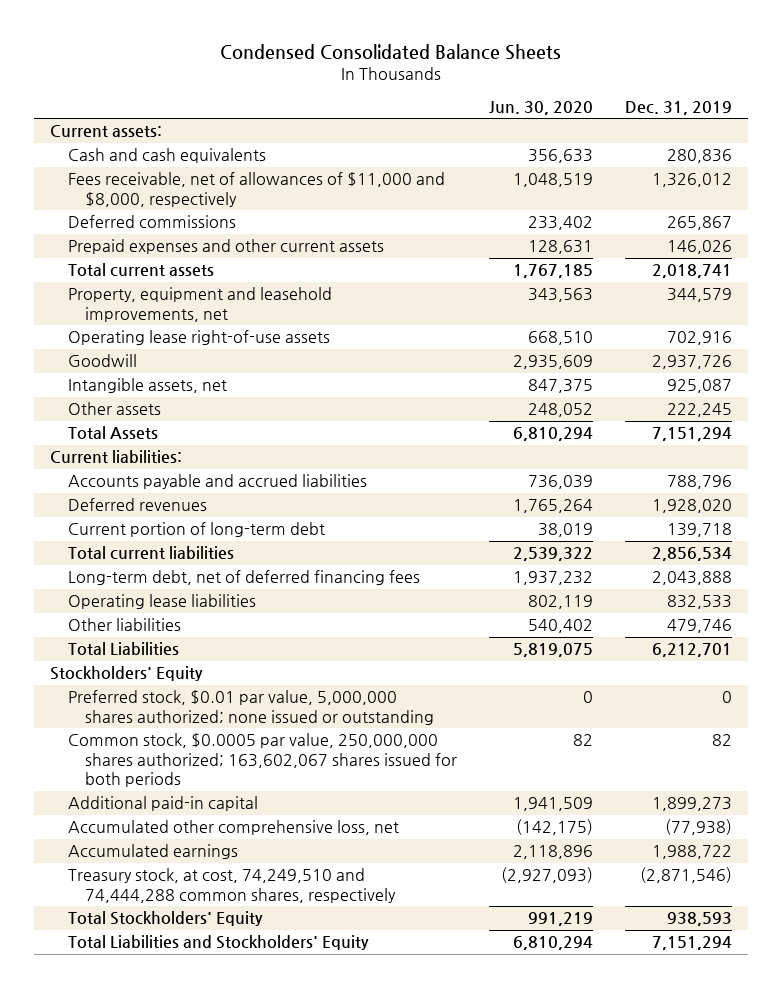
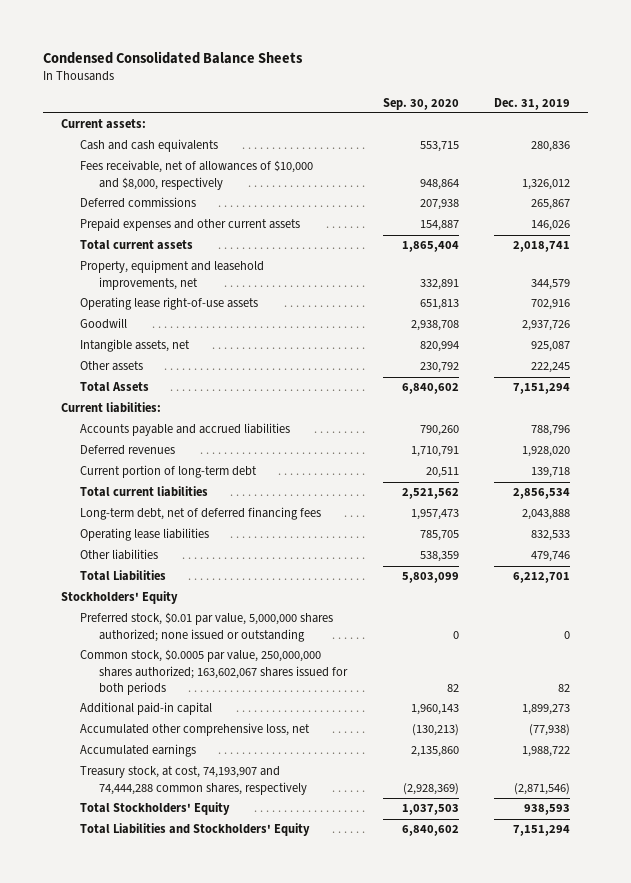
- | Jun. 30, 2020 | Dec. 31, 2019
+ | Sep. 30, 2020 | Dec. 31, 2019
- Fees receivable, net of allowances of $11,000 and $8,000, respectively | 1,048,519 | 1,326,012
+ Fees receivable, net of allowances of $10,000 and $8,000, respectively | 948,864 | 1,326,012
- Treasury stock, at cost, 74,249,510 and 74,444,288 common shares, respectively | (2,927,093) | (2,871,546)
+ Treasury stock, at cost, 74,193,907 and 74,444,288 common shares, respectively | (2,928,369) | (2,871,546)

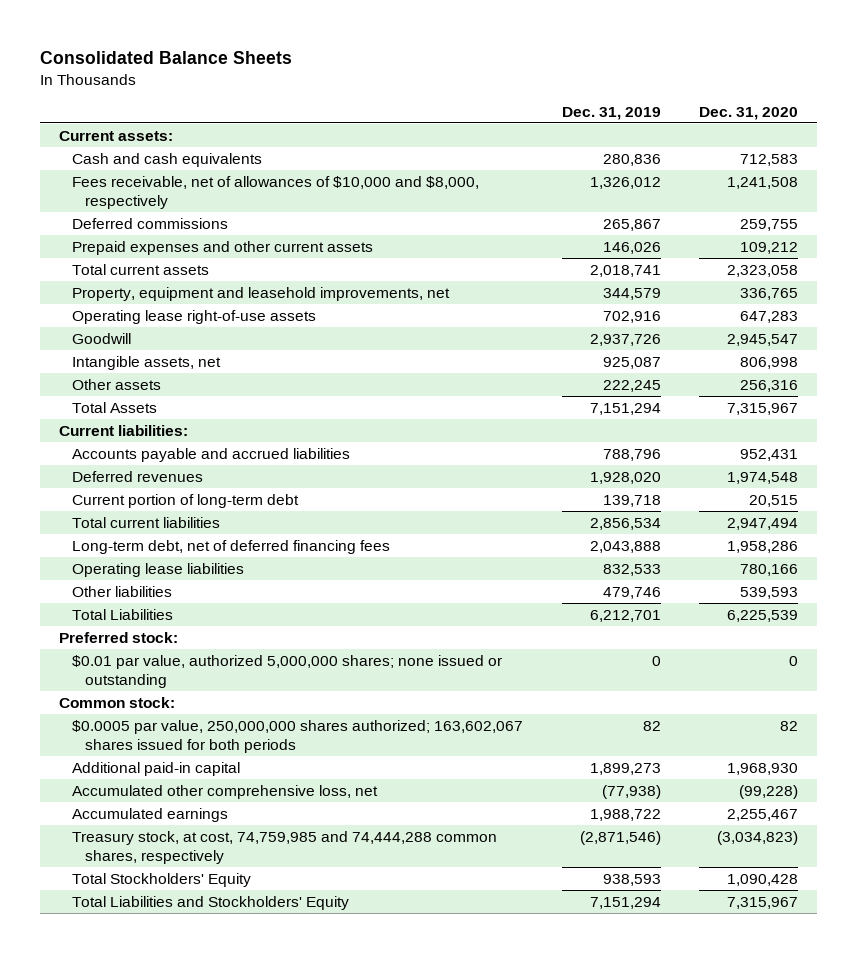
- Condensed Consolidated Balance Sheets
+ Consolidated Balance Sheets
- | Sep. 30, 2020 | Dec. 31, 2019
+ | Dec. 31, 2019 | Dec. 31, 2020
- Stockholders' Equity
- Preferred stock, $0.01 par value, 5,000,000 shares authorized; none issued or outstanding | 0 | 0
- Common stock, $0.0005 par value, 250,000,000 shares authorized; 163,602,067 shares issued for both periods | 82 | 82
+ Preferred stock:
+ $0.01 par value, authorized 5,000,000 shares; none issued or outstanding | 0 | 0
+ Common stock:
+ $0.0005 par value, 250,000,000 shares authorized; 163,602,067 shares issued for both periods | 82 | 82
- Treasury stock, at cost, 74,193,907 and 74,444,288 common shares, respectively | (2,928,369) | (2,871,546)
+ Treasury stock, at cost, 74,759,985 and 74,444,288 common shares, respectively | (2,871,546) | (3,034,823)

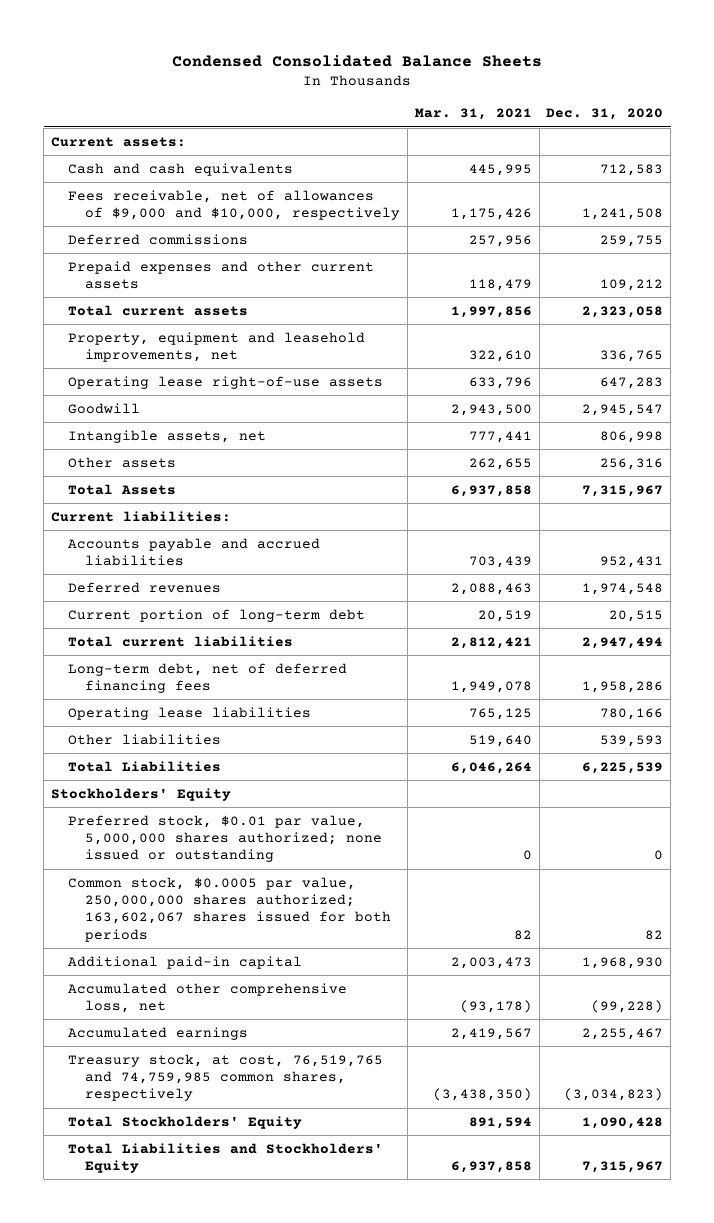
- Consolidated Balance Sheets
+ Condensed Consolidated Balance Sheets
- | Dec. 31, 2019 | Dec. 31, 2020
+ | Mar. 31, 2021 | Dec. 31, 2020
- Fees receivable, net of allowances of $10,000 and $8,000, respectively | 1,326,012 | 1,241,508
+ Fees receivable, net of allowances of $9,000 and $10,000, respectively | 1,175,426 | 1,241,508
- Preferred stock:
- $0.01 par value, authorized 5,000,000 shares; none issued or outstanding | 0 | 0
- Common stock:
- $0.0005 par value, 250,000,000 shares authorized; 163,602,067 shares issued for both periods | 82 | 82
+ Stockholders' Equity
+ Preferred stock, $0.01 par value, 5,000,000 shares authorized; none issued or outstanding | 0 | 0
+ Common stock, $0.0005 par value, 250,000,000 shares authorized; 163,602,067 shares issued for both periods | 82 | 82
- Treasury stock, at cost, 74,759,985 and 74,444,288 common shares, respectively | (2,871,546) | (3,034,823)
+ Treasury stock, at cost, 76,519,765 and 74,759,985 common shares, respectively | (3,438,350) | (3,034,823)

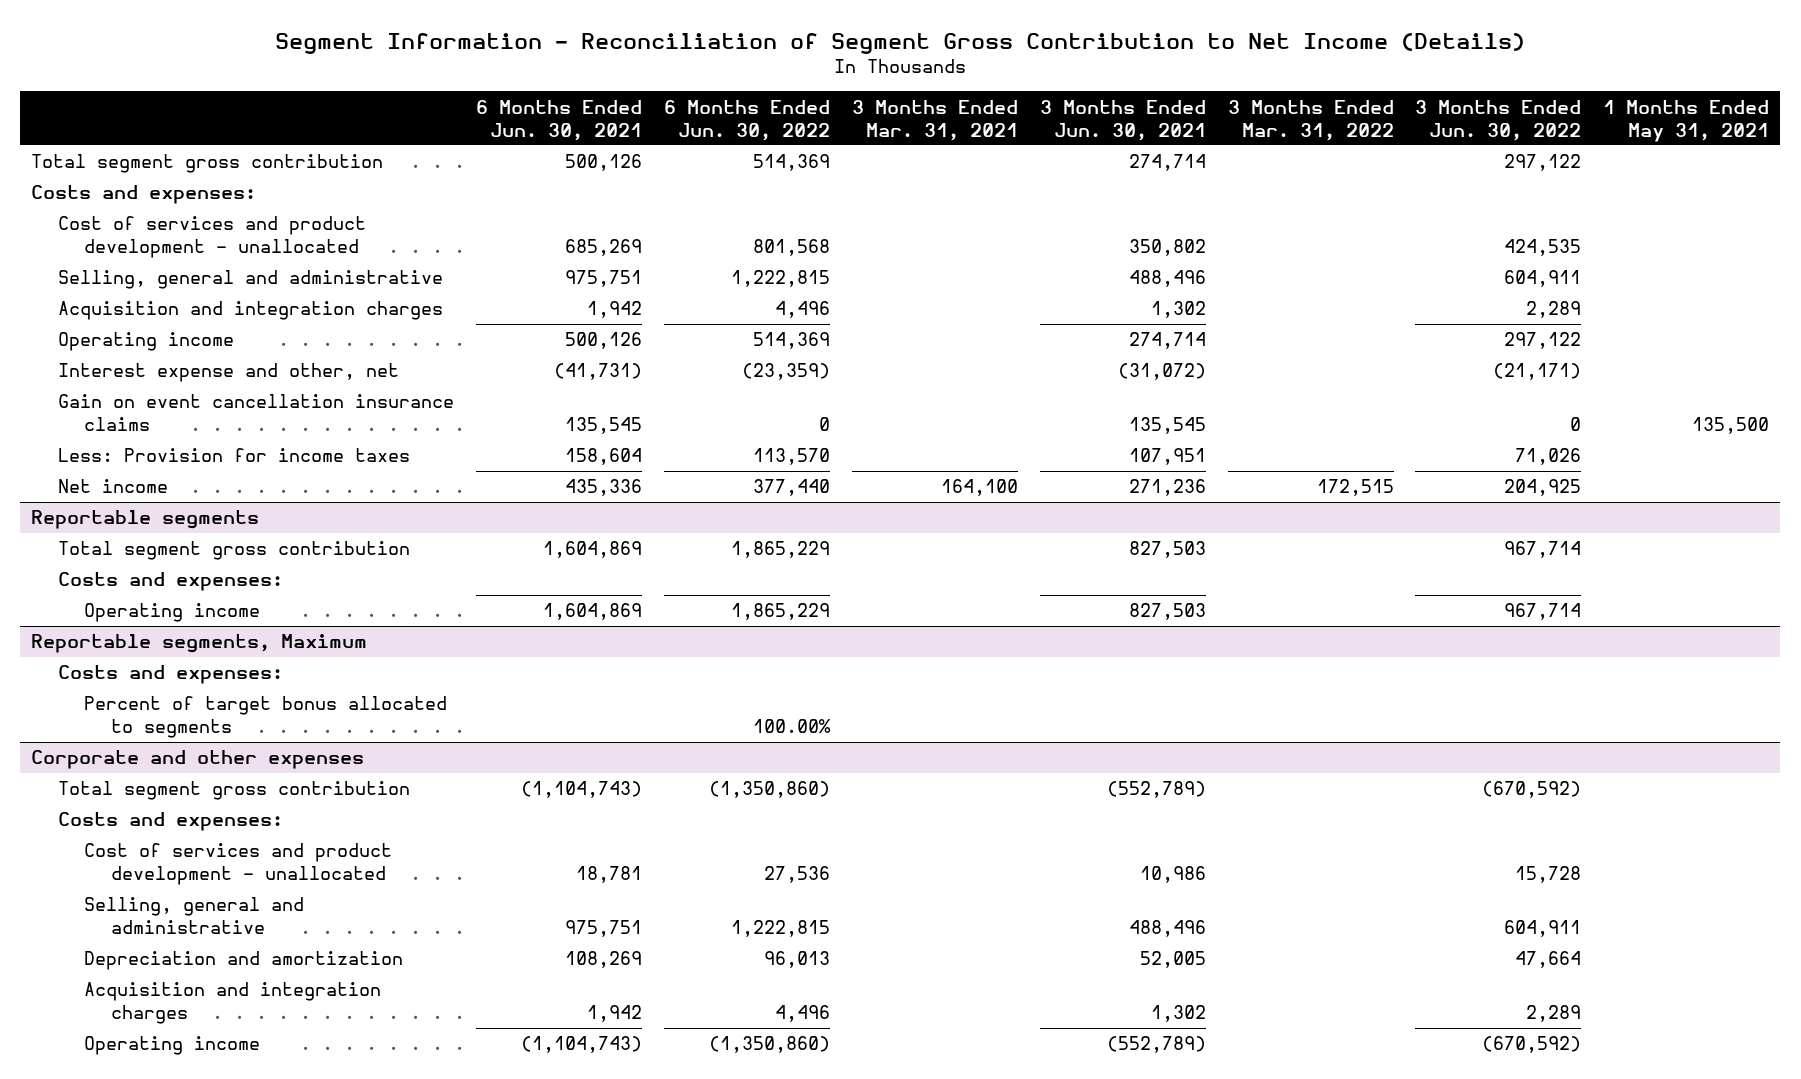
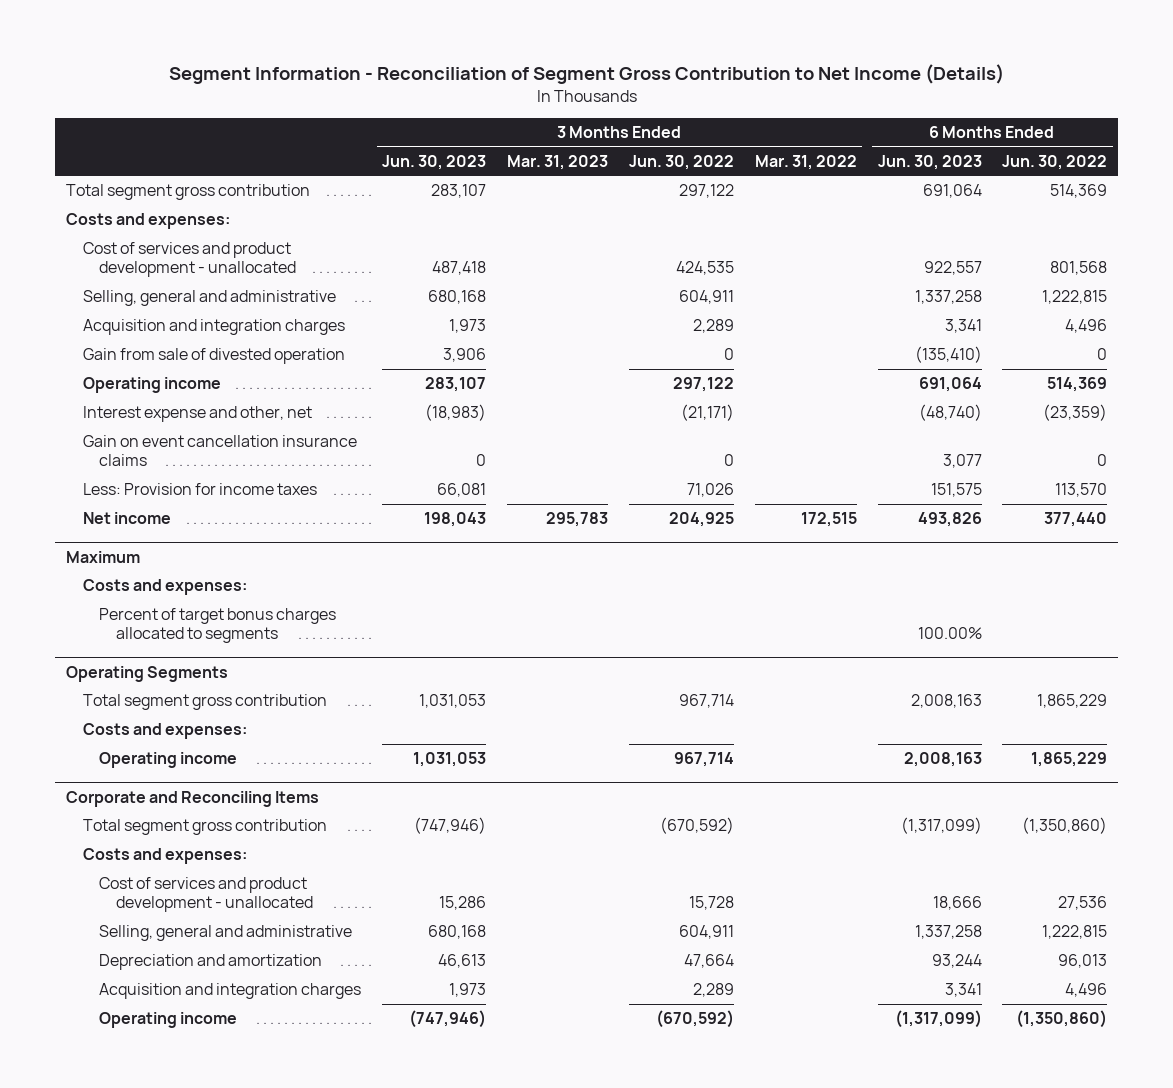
- | 6 Months Ended Jun. 30, 2021 | 6 Months Ended Jun. 30, 2022 | 3 Months Ended Mar. 31, 2021 | 3 Months Ended Jun. 30, 2021 | 3 Months Ended Mar. 31, 2022 | 3 Months Ended Jun. 30, 2022 | 1 Months Ended May 31, 2021
+ | 3 Months Ended Jun. 30, 2023 | 3 Months Ended Mar. 31, 2023 | 3 Months Ended Jun. 30, 2022 | 3 Months Ended Mar. 31, 2022 | 6 Months Ended Jun. 30, 2023 | 6 Months Ended Jun. 30, 2022
+ Gain from sale of divested operation | 3,906 | | 0 | | (135,410) | 0
- Reportable segments
+ Maximum
+ Costs and expenses:
+ Percent of target bonus charges allocated to segments | | | | | 100.00% |
+ Operating Segments
- Reportable segments, Maximum
- Costs and expenses:
- Percent of target bonus allocated to segments | | 100.00% | | | | |
- Corporate and other expenses
+ Corporate and Reconciling Items

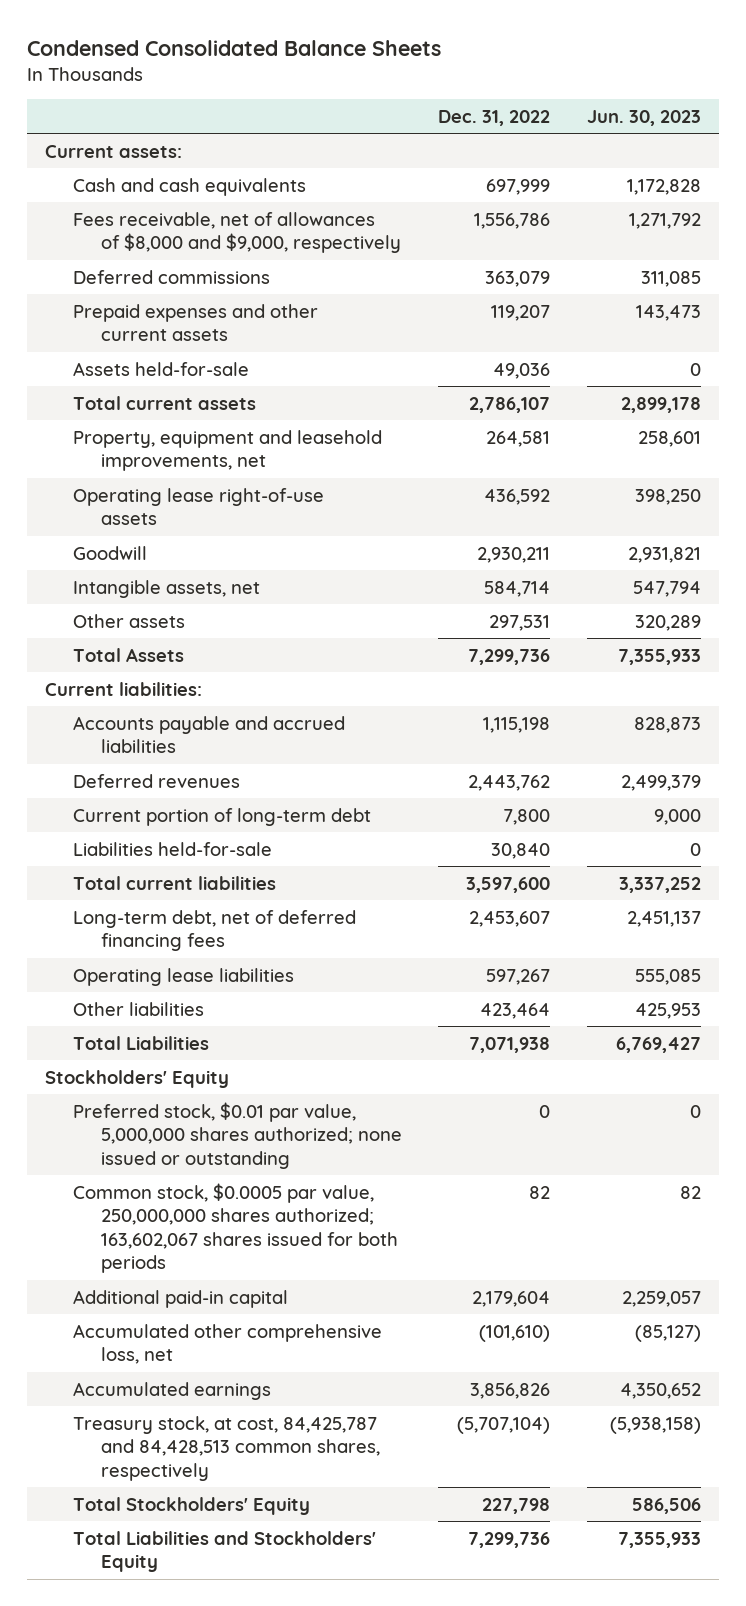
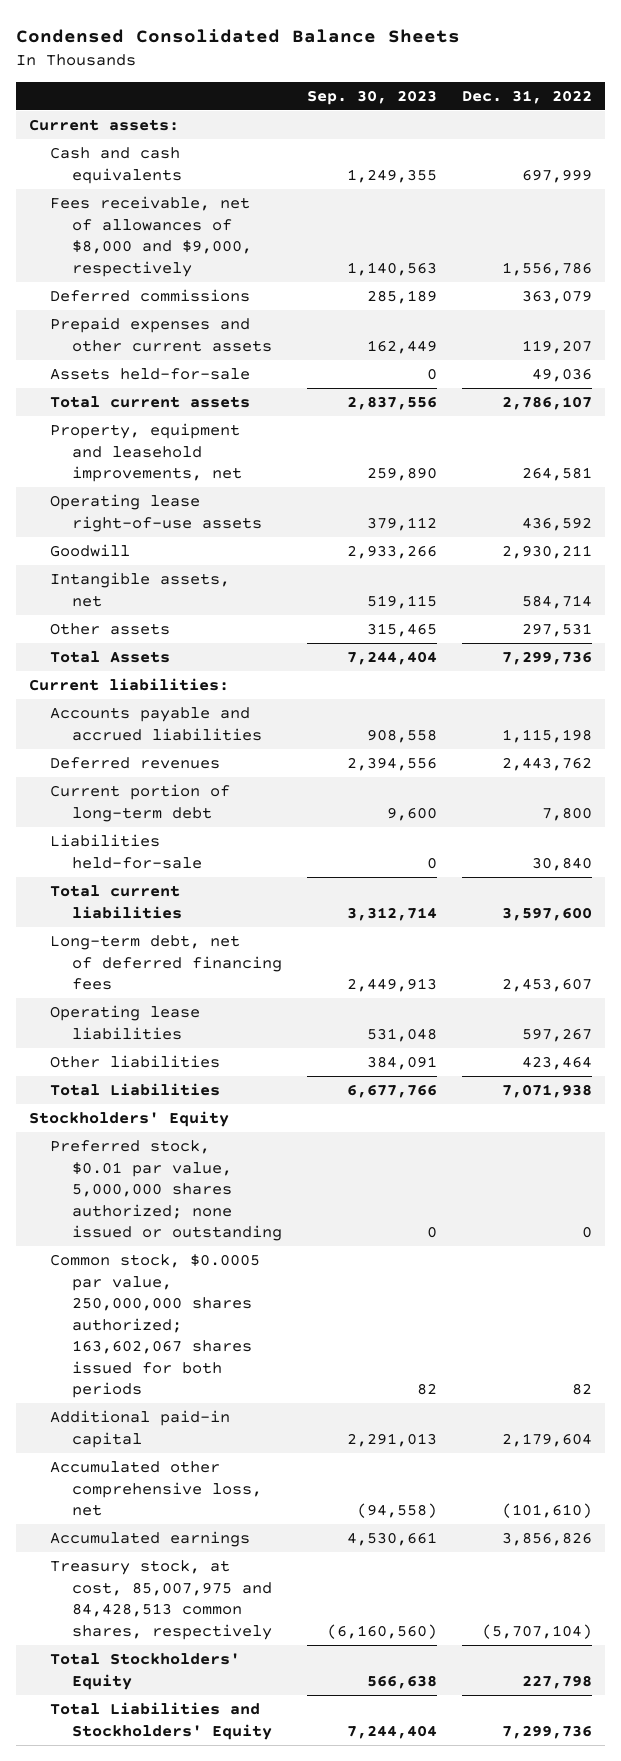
- | Dec. 31, 2022 | Jun. 30, 2023
+ | Sep. 30, 2023 | Dec. 31, 2022
- Treasury stock, at cost, 84,425,787 and 84,428,513 common shares, respectively | (5,707,104) | (5,938,158)
+ Treasury stock, at cost, 85,007,975 and 84,428,513 common shares, respectively | (6,160,560) | (5,707,104)

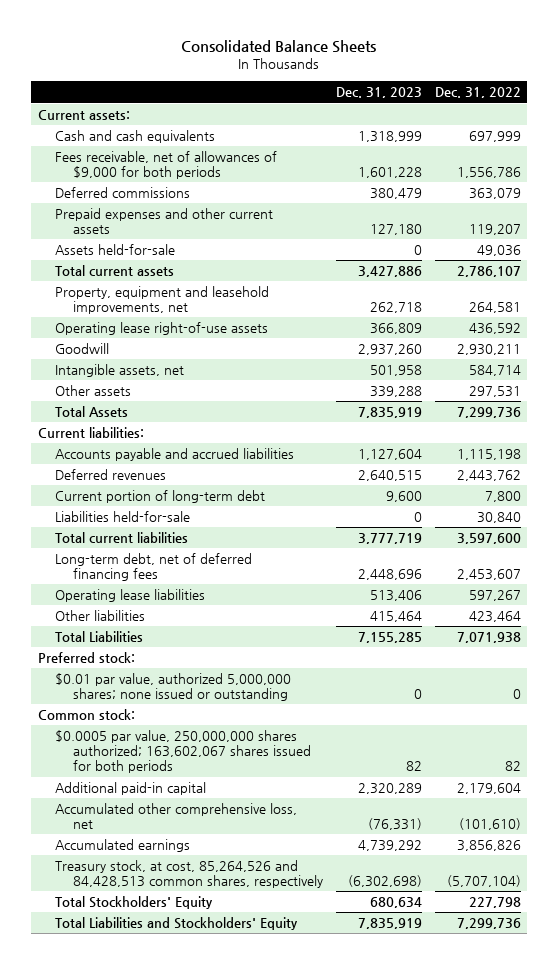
- Condensed Consolidated Balance Sheets
+ Consolidated Balance Sheets
- | Sep. 30, 2023 | Dec. 31, 2022
+ | Dec. 31, 2023 | Dec. 31, 2022
- Fees receivable, net of allowances of $8,000 and $9,000, respectively | 1,140,563 | 1,556,786
+ Fees receivable, net of allowances of $9,000 for both periods | 1,601,228 | 1,556,786
- Stockholders' Equity
- Preferred stock, $0.01 par value, 5,000,000 shares authorized; none issued or outstanding | 0 | 0
- Common stock, $0.0005 par value, 250,000,000 shares authorized; 163,602,067 shares issued for both periods | 82 | 82
+ Preferred stock:
+ $0.01 par value, authorized 5,000,000 shares; none issued or outstanding | 0 | 0
+ Common stock:
+ $0.0005 par value, 250,000,000 shares authorized; 163,602,067 shares issued for both periods | 82 | 82
- Treasury stock, at cost, 85,007,975 and 84,428,513 common shares, respectively | (6,160,560) | (5,707,104)
+ Treasury stock, at cost, 85,264,526 and 84,428,513 common shares, respectively | (6,302,698) | (5,707,104)

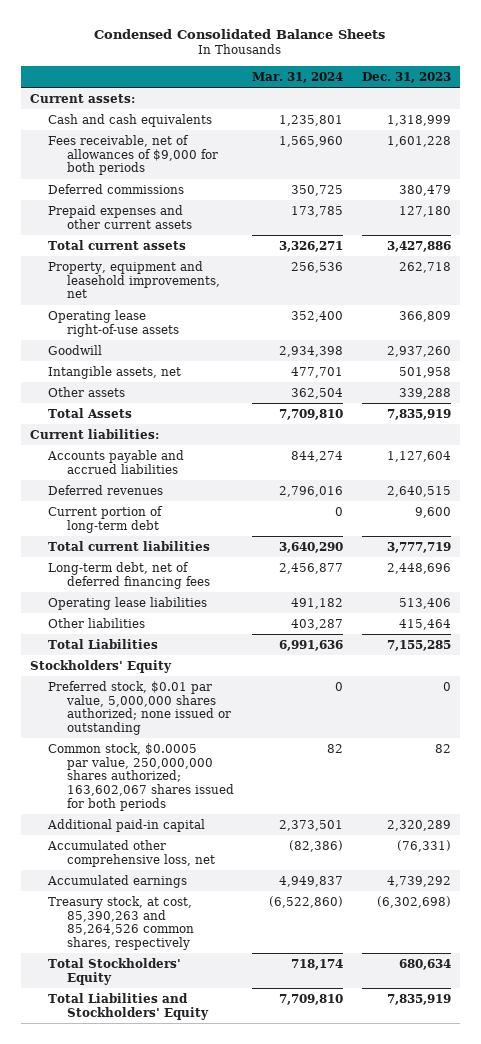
- Consolidated Balance Sheets
+ Condensed Consolidated Balance Sheets
- | Dec. 31, 2023 | Dec. 31, 2022
+ | Mar. 31, 2024 | Dec. 31, 2023
- Assets held-for-sale | 0 | 49,036
- Liabilities held-for-sale | 0 | 30,840
- Preferred stock:
- $0.01 par value, authorized 5,000,000 shares; none issued or outstanding | 0 | 0
- Common stock:
- $0.0005 par value, 250,000,000 shares authorized; 163,602,067 shares issued for both periods | 82 | 82
+ Stockholders' Equity
+ Preferred stock, $0.01 par value, 5,000,000 shares authorized; none issued or outstanding | 0 | 0
+ Common stock, $0.0005 par value, 250,000,000 shares authorized; 163,602,067 shares issued for both periods | 82 | 82
- Treasury stock, at cost, 85,264,526 and 84,428,513 common shares, respectively | (6,302,698) | (5,707,104)
+ Treasury stock, at cost, 85,390,263 and 85,264,526 common shares, respectively | (6,522,860) | (6,302,698)

